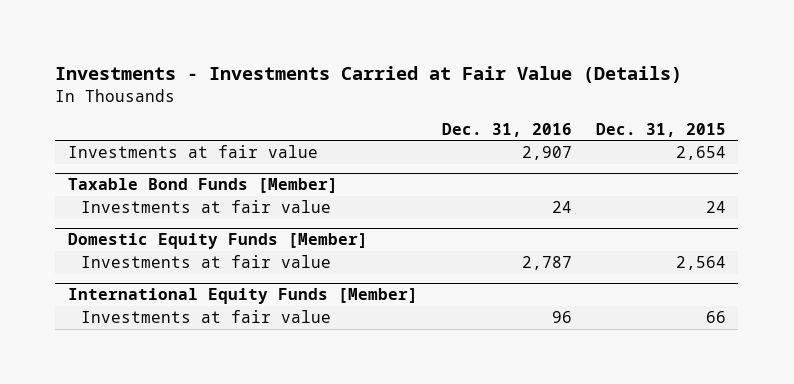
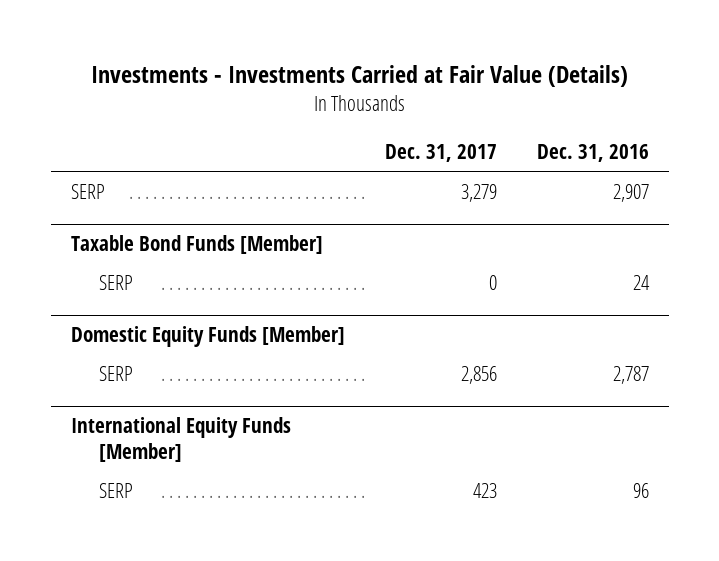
- | Dec. 31, 2016 | Dec. 31, 2015
+ | Dec. 31, 2017 | Dec. 31, 2016
- Investments at fair value | 2,907 | 2,654
+ SERP | 3,279 | 2,907
@ Taxable Bond Funds [Member]
- Investments at fair value | 24 | 24
+ SERP | 0 | 24
@ Domestic Equity Funds [Member]
- Investments at fair value | 2,787 | 2,564
+ SERP | 2,856 | 2,787
@ International Equity Funds [Member]
- Investments at fair value | 96 | 66
+ SERP | 423 | 96

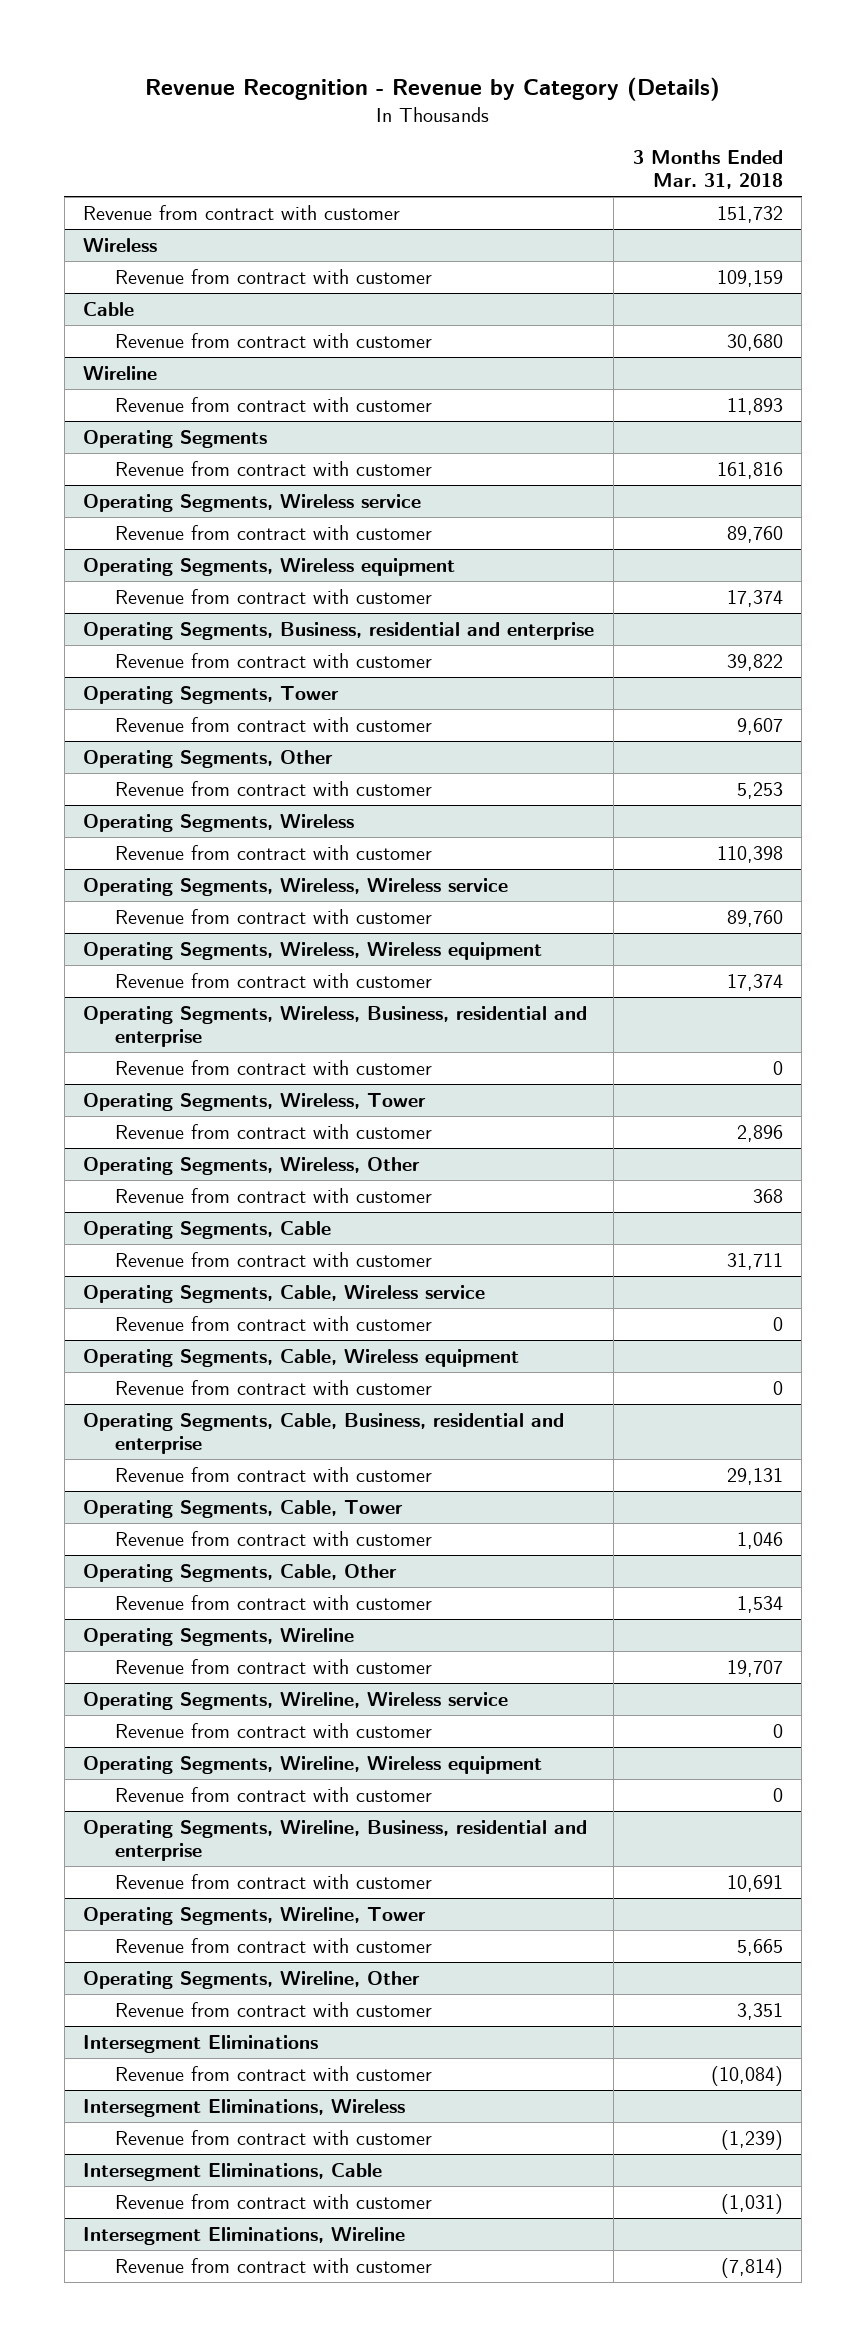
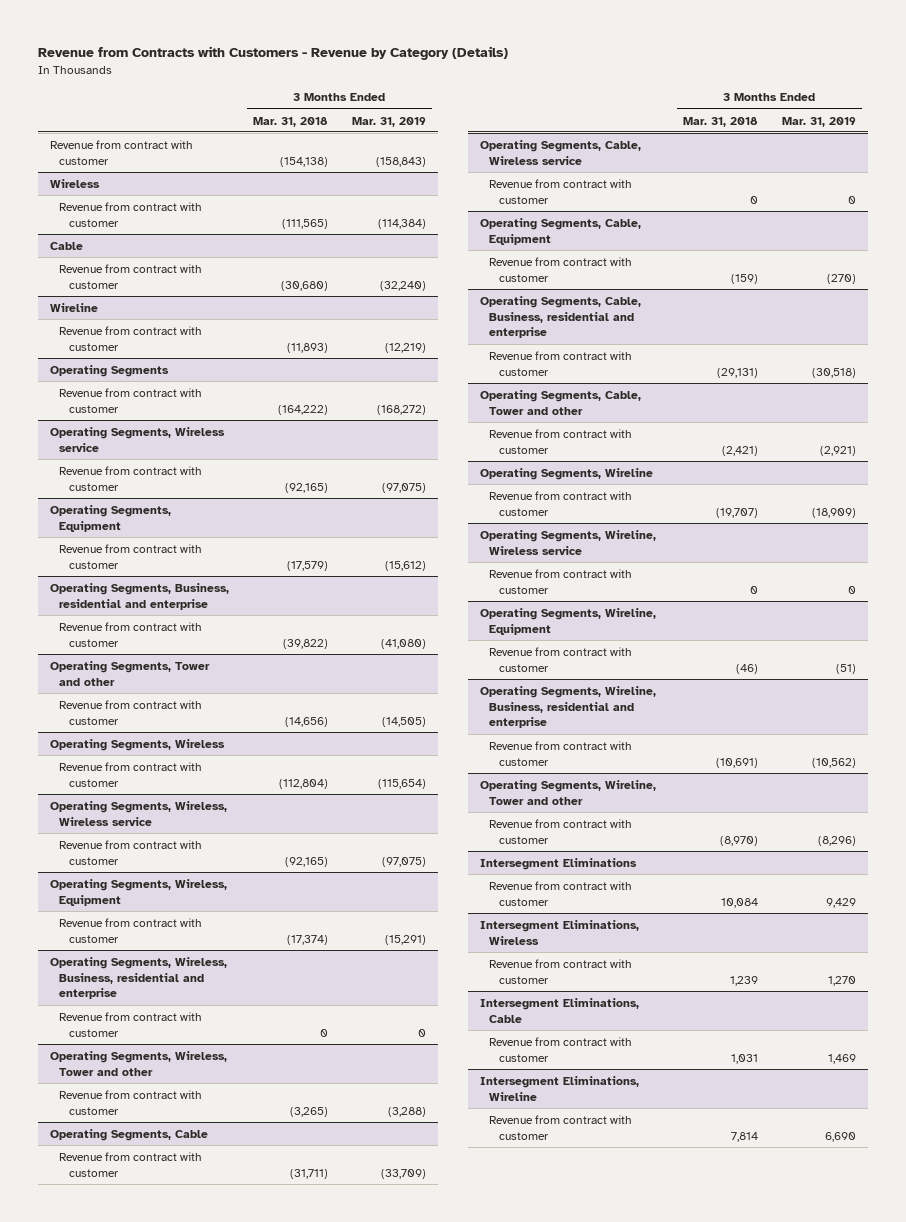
- Revenue Recognition - Revenue by Category (Details)
+ Revenue from Contracts with Customers - Revenue by Category (Details)
- | 3 Months Ended Mar. 31, 2018
+ | 3 Months Ended Mar. 31, 2018 | 3 Months Ended Mar. 31, 2019
- Revenue from contract with customer | 151,732
+ Revenue from contract with customer | (154,138) | (158,843)
@ Wireless
- Revenue from contract with customer | 109,159
+ Revenue from contract with customer | (111,565) | (114,384)
@ Cable
- Revenue from contract with customer | 30,680
+ Revenue from contract with customer | (30,680) | (32,240)
@ Wireline
- Revenue from contract with customer | 11,893
+ Revenue from contract with customer | (11,893) | (12,219)
@ Operating Segments
- Revenue from contract with customer | 161,816
+ Revenue from contract with customer | (164,222) | (168,272)
@ Operating Segments, Wireless service
- Revenue from contract with customer | 89,760
- Operating Segments, Wireless equipment
- Revenue from contract with customer | 17,374
@ Operating Segments, Wireless service
+ Revenue from contract with customer | (92,165) | (97,075)
+ Operating Segments, Equipment
+ Revenue from contract with customer | (17,579) | (15,612)
@ Operating Segments, Business, residential and enterprise
- Revenue from contract with customer | 39,822
- Operating Segments, Tower
- Revenue from contract with customer | 9,607
- Operating Segments, Other
- Revenue from contract with customer | 5,253
@ Operating Segments, Business, residential and enterprise
+ Revenue from contract with customer | (39,822) | (41,080)
+ Operating Segments, Tower and other
+ Revenue from contract with customer | (14,656) | (14,505)
@ Operating Segments, Wireless
- Revenue from contract with customer | 110,398
+ Revenue from contract with customer | (112,804) | (115,654)
@ Operating Segments, Wireless, Wireless service
- Revenue from contract with customer | 89,760
- Operating Segments, Wireless, Wireless equipment
- Revenue from contract with customer | 17,374
@ Operating Segments, Wireless, Wireless service
+ Revenue from contract with customer | (92,165) | (97,075)
+ Operating Segments, Wireless, Equipment
+ Revenue from contract with customer | (17,374) | (15,291)
- Operating Segments, Wireless, Tower
- Revenue from contract with customer | 2,896
- Operating Segments, Wireless, Other
- Revenue from contract with customer | 368
+ Operating Segments, Wireless, Tower and other
+ Revenue from contract with customer | (3,265) | (3,288)
@ Operating Segments, Cable
- Revenue from contract with customer | 31,711
+ Revenue from contract with customer | (31,711) | (33,709)
- Operating Segments, Cable, Wireless equipment
- Revenue from contract with customer | 0
+ Operating Segments, Cable, Equipment
+ Revenue from contract with customer | (159) | (270)
@ Operating Segments, Cable, Business, residential and enterprise
- Revenue from contract with customer | 29,131
- Operating Segments, Cable, Tower
- Revenue from contract with customer | 1,046
- Operating Segments, Cable, Other
- Revenue from contract with customer | 1,534
@ Operating Segments, Cable, Business, residential and enterprise
+ Revenue from contract with customer | (29,131) | (30,518)
+ Operating Segments, Cable, Tower and other
+ Revenue from contract with customer | (2,421) | (2,921)
@ Operating Segments, Wireline
- Revenue from contract with customer | 19,707
+ Revenue from contract with customer | (19,707) | (18,909)
- Operating Segments, Wireline, Wireless equipment
- Revenue from contract with customer | 0
+ Operating Segments, Wireline, Equipment
+ Revenue from contract with customer | (46) | (51)
@ Operating Segments, Wireline, Business, residential and enterprise
- Revenue from contract with customer | 10,691
- Operating Segments, Wireline, Tower
- Revenue from contract with customer | 5,665
- Operating Segments, Wireline, Other
- Revenue from contract with customer | 3,351
@ Operating Segments, Wireline, Business, residential and enterprise
+ Revenue from contract with customer | (10,691) | (10,562)
+ Operating Segments, Wireline, Tower and other
+ Revenue from contract with customer | (8,970) | (8,296)
@ Intersegment Eliminations
- Revenue from contract with customer | (10,084)
+ Revenue from contract with customer | 10,084 | 9,429
@ Intersegment Eliminations, Wireless
- Revenue from contract with customer | (1,239)
+ Revenue from contract with customer | 1,239 | 1,270
@ Intersegment Eliminations, Cable
- Revenue from contract with customer | (1,031)
+ Revenue from contract with customer | 1,031 | 1,469
@ Intersegment Eliminations, Wireline
- Revenue from contract with customer | (7,814)
+ Revenue from contract with customer | 7,814 | 6,690

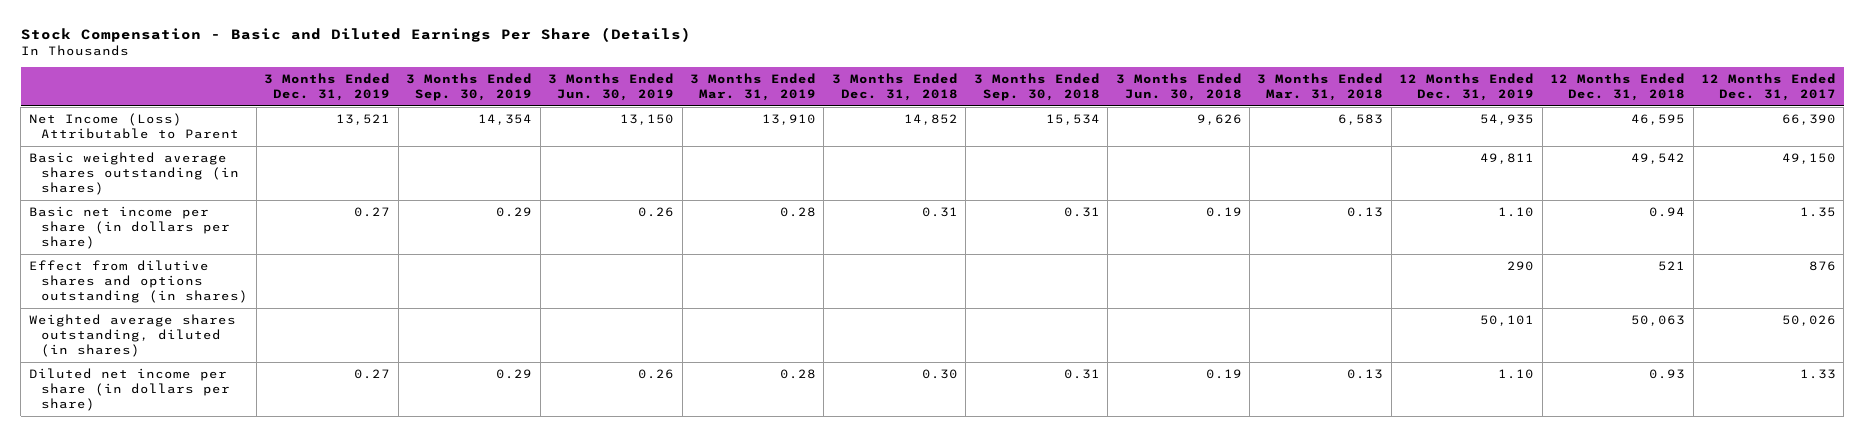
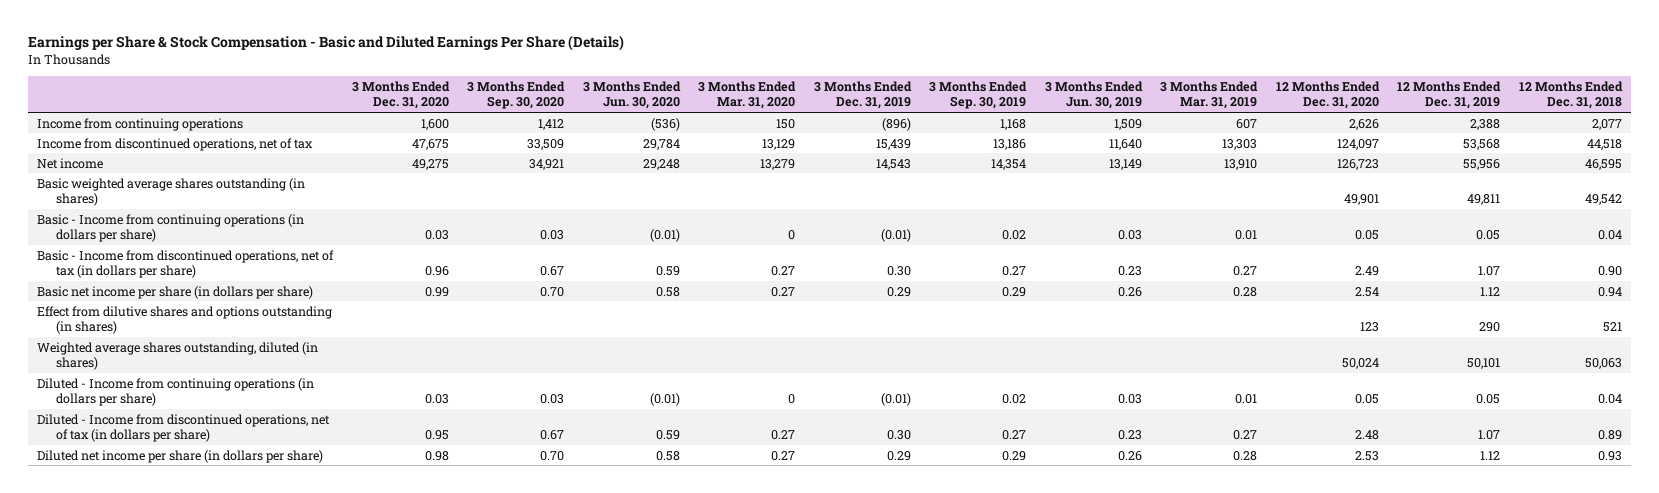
- Stock Compensation - Basic and Diluted Earnings Per Share (Details)
+ Earnings per Share & Stock Compensation - Basic and Diluted Earnings Per Share (Details)
- | 3 Months Ended Dec. 31, 2019 | 3 Months Ended Sep. 30, 2019 | 3 Months Ended Jun. 30, 2019 | 3 Months Ended Mar. 31, 2019 | 3 Months Ended Dec. 31, 2018 | 3 Months Ended Sep. 30, 2018 | 3 Months Ended Jun. 30, 2018 | 3 Months Ended Mar. 31, 2018 | 12 Months Ended Dec. 31, 2019 | 12 Months Ended Dec. 31, 2018 | 12 Months Ended Dec. 31, 2017
+ | 3 Months Ended Dec. 31, 2020 | 3 Months Ended Sep. 30, 2020 | 3 Months Ended Jun. 30, 2020 | 3 Months Ended Mar. 31, 2020 | 3 Months Ended Dec. 31, 2019 | 3 Months Ended Sep. 30, 2019 | 3 Months Ended Jun. 30, 2019 | 3 Months Ended Mar. 31, 2019 | 12 Months Ended Dec. 31, 2020 | 12 Months Ended Dec. 31, 2019 | 12 Months Ended Dec. 31, 2018
- Net Income (Loss) Attributable to Parent | 13,521 | 14,354 | 13,150 | 13,910 | 14,852 | 15,534 | 9,626 | 6,583 | 54,935 | 46,595 | 66,390
+ Income from continuing operations | 1,600 | 1,412 | (536) | 150 | (896) | 1,168 | 1,509 | 607 | 2,626 | 2,388 | 2,077
+ Income from discontinued operations, net of tax | 47,675 | 33,509 | 29,784 | 13,129 | 15,439 | 13,186 | 11,640 | 13,303 | 124,097 | 53,568 | 44,518
+ Net income | 49,275 | 34,921 | 29,248 | 13,279 | 14,543 | 14,354 | 13,149 | 13,910 | 126,723 | 55,956 | 46,595
- Basic net income per share (in dollars per share) | 0.27 | 0.29 | 0.26 | 0.28 | 0.31 | 0.31 | 0.19 | 0.13 | 1.10 | 0.94 | 1.35
+ Basic - Income from continuing operations (in dollars per share) | 0.03 | 0.03 | (0.01) | 0 | (0.01) | 0.02 | 0.03 | 0.01 | 0.05 | 0.05 | 0.04
+ Basic - Income from discontinued operations, net of tax (in dollars per share) | 0.96 | 0.67 | 0.59 | 0.27 | 0.30 | 0.27 | 0.23 | 0.27 | 2.49 | 1.07 | 0.90
+ Basic net income per share (in dollars per share) | 0.99 | 0.70 | 0.58 | 0.27 | 0.29 | 0.29 | 0.26 | 0.28 | 2.54 | 1.12 | 0.94
- Diluted net income per share (in dollars per share) | 0.27 | 0.29 | 0.26 | 0.28 | 0.30 | 0.31 | 0.19 | 0.13 | 1.10 | 0.93 | 1.33
+ Diluted - Income from continuing operations (in dollars per share) | 0.03 | 0.03 | (0.01) | 0 | (0.01) | 0.02 | 0.03 | 0.01 | 0.05 | 0.05 | 0.04
+ Diluted - Income from discontinued operations, net of tax (in dollars per share) | 0.95 | 0.67 | 0.59 | 0.27 | 0.30 | 0.27 | 0.23 | 0.27 | 2.48 | 1.07 | 0.89
+ Diluted net income per share (in dollars per share) | 0.98 | 0.70 | 0.58 | 0.27 | 0.29 | 0.29 | 0.26 | 0.28 | 2.53 | 1.12 | 0.93

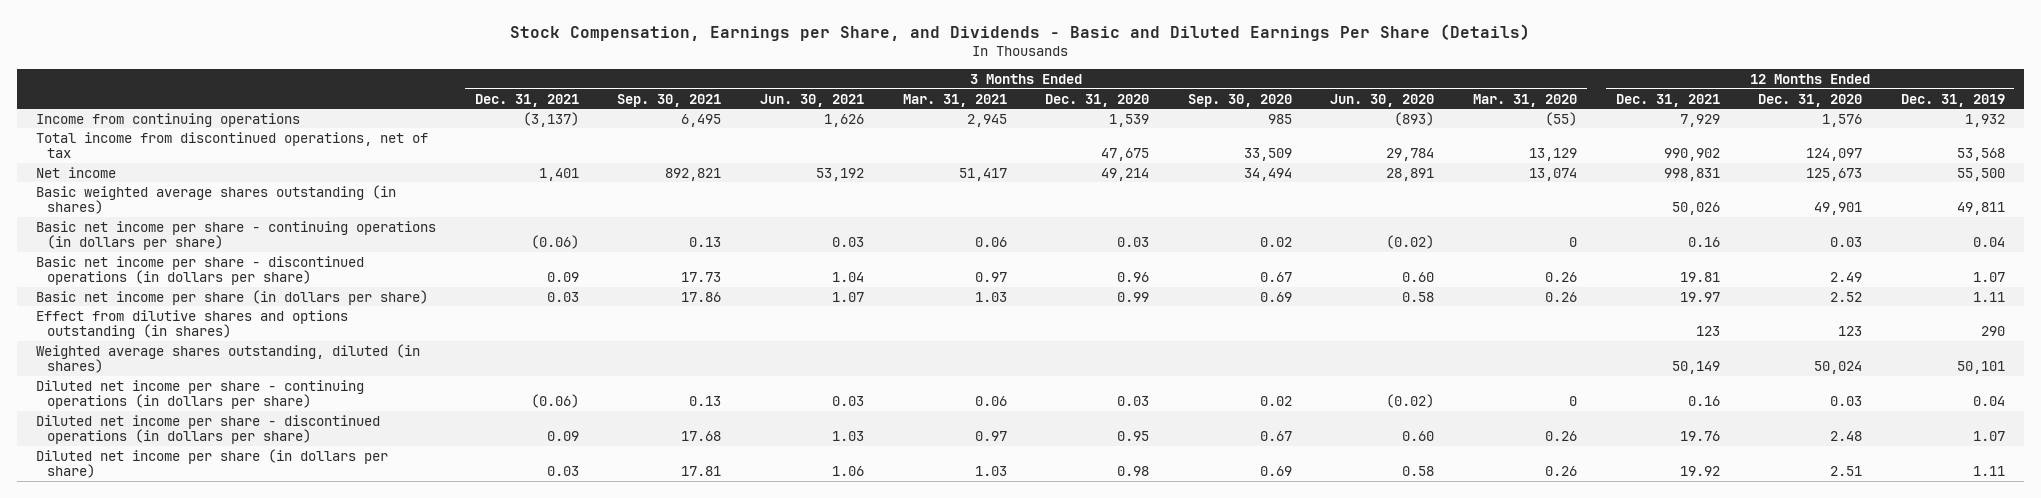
- Earnings per Share & Stock Compensation - Basic and Diluted Earnings Per Share (Details)
+ Stock Compensation, Earnings per Share, and Dividends - Basic and Diluted Earnings Per Share (Details)
- | 3 Months Ended Dec. 31, 2020 | 3 Months Ended Sep. 30, 2020 | 3 Months Ended Jun. 30, 2020 | 3 Months Ended Mar. 31, 2020 | 3 Months Ended Dec. 31, 2019 | 3 Months Ended Sep. 30, 2019 | 3 Months Ended Jun. 30, 2019 | 3 Months Ended Mar. 31, 2019 | 12 Months Ended Dec. 31, 2020 | 12 Months Ended Dec. 31, 2019 | 12 Months Ended Dec. 31, 2018
+ | 3 Months Ended Dec. 31, 2021 | 3 Months Ended Sep. 30, 2021 | 3 Months Ended Jun. 30, 2021 | 3 Months Ended Mar. 31, 2021 | 3 Months Ended Dec. 31, 2020 | 3 Months Ended Sep. 30, 2020 | 3 Months Ended Jun. 30, 2020 | 3 Months Ended Mar. 31, 2020 | 12 Months Ended Dec. 31, 2021 | 12 Months Ended Dec. 31, 2020 | 12 Months Ended Dec. 31, 2019
- Income from continuing operations | 1,600 | 1,412 | (536) | 150 | (896) | 1,168 | 1,509 | 607 | 2,626 | 2,388 | 2,077
- Income from discontinued operations, net of tax | 47,675 | 33,509 | 29,784 | 13,129 | 15,439 | 13,186 | 11,640 | 13,303 | 124,097 | 53,568 | 44,518
- Net income | 49,275 | 34,921 | 29,248 | 13,279 | 14,543 | 14,354 | 13,149 | 13,910 | 126,723 | 55,956 | 46,595
+ Income from continuing operations | (3,137) | 6,495 | 1,626 | 2,945 | 1,539 | 985 | (893) | (55) | 7,929 | 1,576 | 1,932
+ Total income from discontinued operations, net of tax | | | | | 47,675 | 33,509 | 29,784 | 13,129 | 990,902 | 124,097 | 53,568
+ Net income | 1,401 | 892,821 | 53,192 | 51,417 | 49,214 | 34,494 | 28,891 | 13,074 | 998,831 | 125,673 | 55,500
- Basic - Income from continuing operations (in dollars per share) | 0.03 | 0.03 | (0.01) | 0 | (0.01) | 0.02 | 0.03 | 0.01 | 0.05 | 0.05 | 0.04
- Basic - Income from discontinued operations, net of tax (in dollars per share) | 0.96 | 0.67 | 0.59 | 0.27 | 0.30 | 0.27 | 0.23 | 0.27 | 2.49 | 1.07 | 0.90
- Basic net income per share (in dollars per share) | 0.99 | 0.70 | 0.58 | 0.27 | 0.29 | 0.29 | 0.26 | 0.28 | 2.54 | 1.12 | 0.94
+ Basic net income per share - continuing operations (in dollars per share) | (0.06) | 0.13 | 0.03 | 0.06 | 0.03 | 0.02 | (0.02) | 0 | 0.16 | 0.03 | 0.04
+ Basic net income per share - discontinued operations (in dollars per share) | 0.09 | 17.73 | 1.04 | 0.97 | 0.96 | 0.67 | 0.60 | 0.26 | 19.81 | 2.49 | 1.07
+ Basic net income per share (in dollars per share) | 0.03 | 17.86 | 1.07 | 1.03 | 0.99 | 0.69 | 0.58 | 0.26 | 19.97 | 2.52 | 1.11
- Diluted - Income from continuing operations (in dollars per share) | 0.03 | 0.03 | (0.01) | 0 | (0.01) | 0.02 | 0.03 | 0.01 | 0.05 | 0.05 | 0.04
- Diluted - Income from discontinued operations, net of tax (in dollars per share) | 0.95 | 0.67 | 0.59 | 0.27 | 0.30 | 0.27 | 0.23 | 0.27 | 2.48 | 1.07 | 0.89
- Diluted net income per share (in dollars per share) | 0.98 | 0.70 | 0.58 | 0.27 | 0.29 | 0.29 | 0.26 | 0.28 | 2.53 | 1.12 | 0.93
+ Diluted net income per share - continuing operations (in dollars per share) | (0.06) | 0.13 | 0.03 | 0.06 | 0.03 | 0.02 | (0.02) | 0 | 0.16 | 0.03 | 0.04
+ Diluted net income per share - discontinued operations (in dollars per share) | 0.09 | 17.68 | 1.03 | 0.97 | 0.95 | 0.67 | 0.60 | 0.26 | 19.76 | 2.48 | 1.07
+ Diluted net income per share (in dollars per share) | 0.03 | 17.81 | 1.06 | 1.03 | 0.98 | 0.69 | 0.58 | 0.26 | 19.92 | 2.51 | 1.11

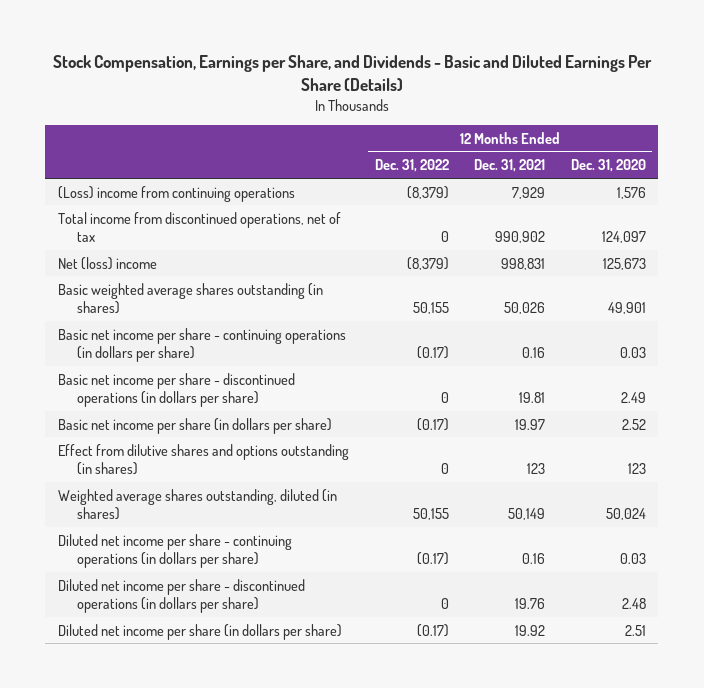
- | 3 Months Ended Dec. 31, 2021 | 3 Months Ended Sep. 30, 2021 | 3 Months Ended Jun. 30, 2021 | 3 Months Ended Mar. 31, 2021 | 3 Months Ended Dec. 31, 2020 | 3 Months Ended Sep. 30, 2020 | 3 Months Ended Jun. 30, 2020 | 3 Months Ended Mar. 31, 2020 | 12 Months Ended Dec. 31, 2021 | 12 Months Ended Dec. 31, 2020 | 12 Months Ended Dec. 31, 2019
+ | 12 Months Ended Dec. 31, 2022 | 12 Months Ended Dec. 31, 2021 | 12 Months Ended Dec. 31, 2020
- Income from continuing operations | (3,137) | 6,495 | 1,626 | 2,945 | 1,539 | 985 | (893) | (55) | 7,929 | 1,576 | 1,932
+ (Loss) income from continuing operations | (8,379) | 7,929 | 1,576
- Net income | 1,401 | 892,821 | 53,192 | 51,417 | 49,214 | 34,494 | 28,891 | 13,074 | 998,831 | 125,673 | 55,500
+ Net (loss) income | (8,379) | 998,831 | 125,673

